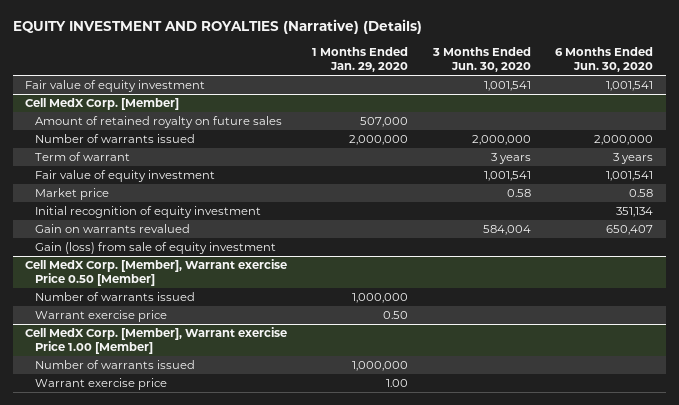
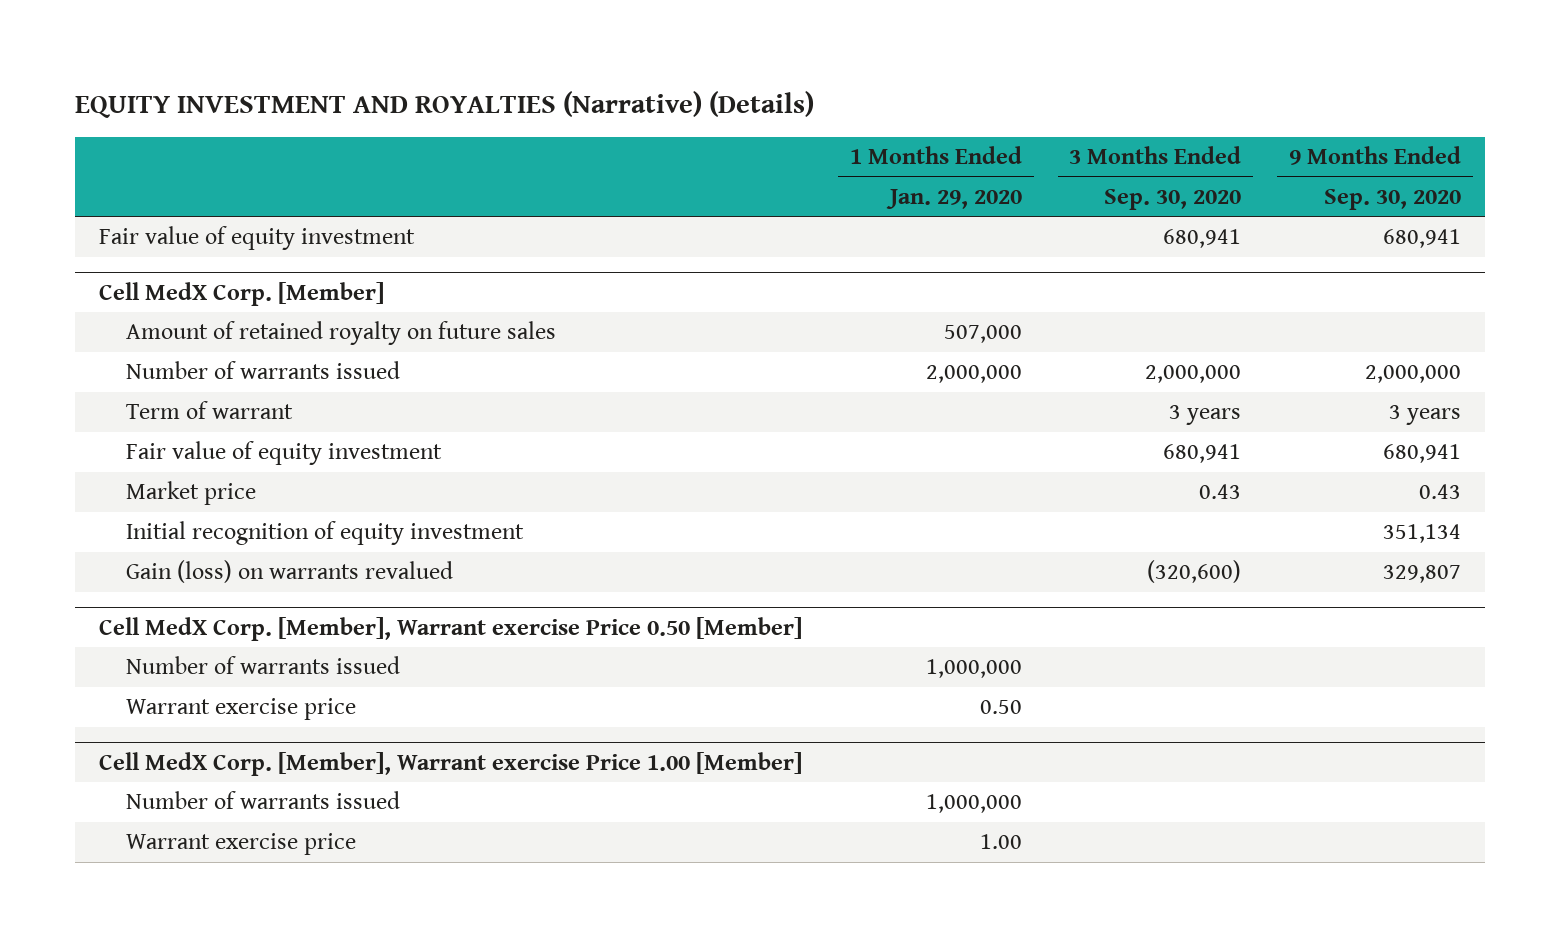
- | 1 Months Ended Jan. 29, 2020 | 3 Months Ended Jun. 30, 2020 | 6 Months Ended Jun. 30, 2020
+ | 1 Months Ended Jan. 29, 2020 | 3 Months Ended Sep. 30, 2020 | 9 Months Ended Sep. 30, 2020
@ Cell MedX Corp. [Member]
- Gain on warrants revalued | | 584,004 | 650,407
- Gain (loss) from sale of equity investment
+ Gain (loss) on warrants revalued | | (320,600) | 329,807

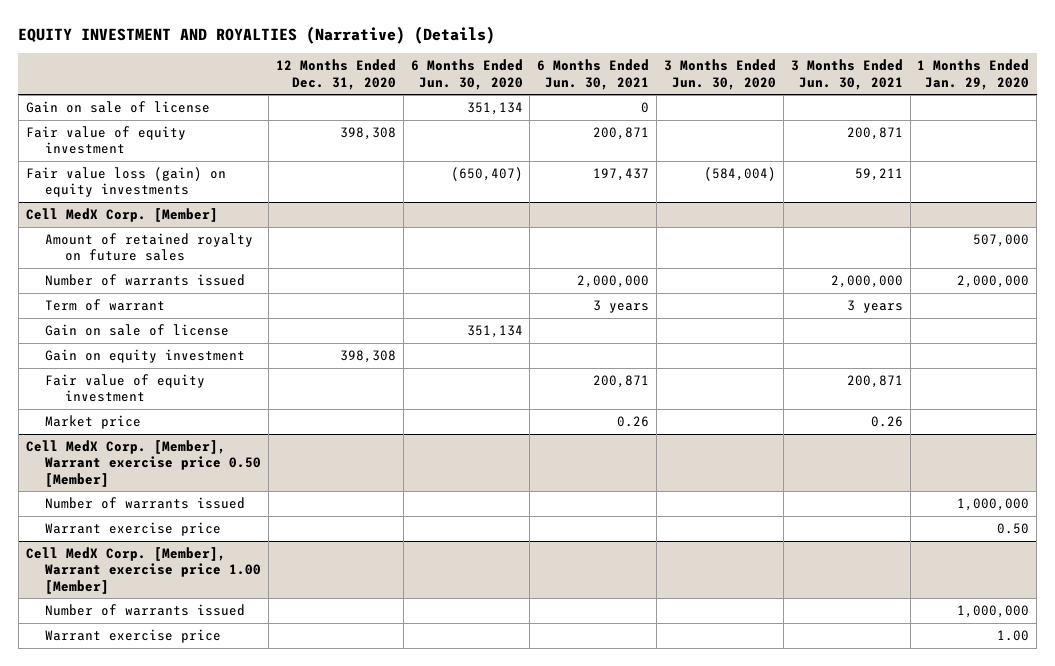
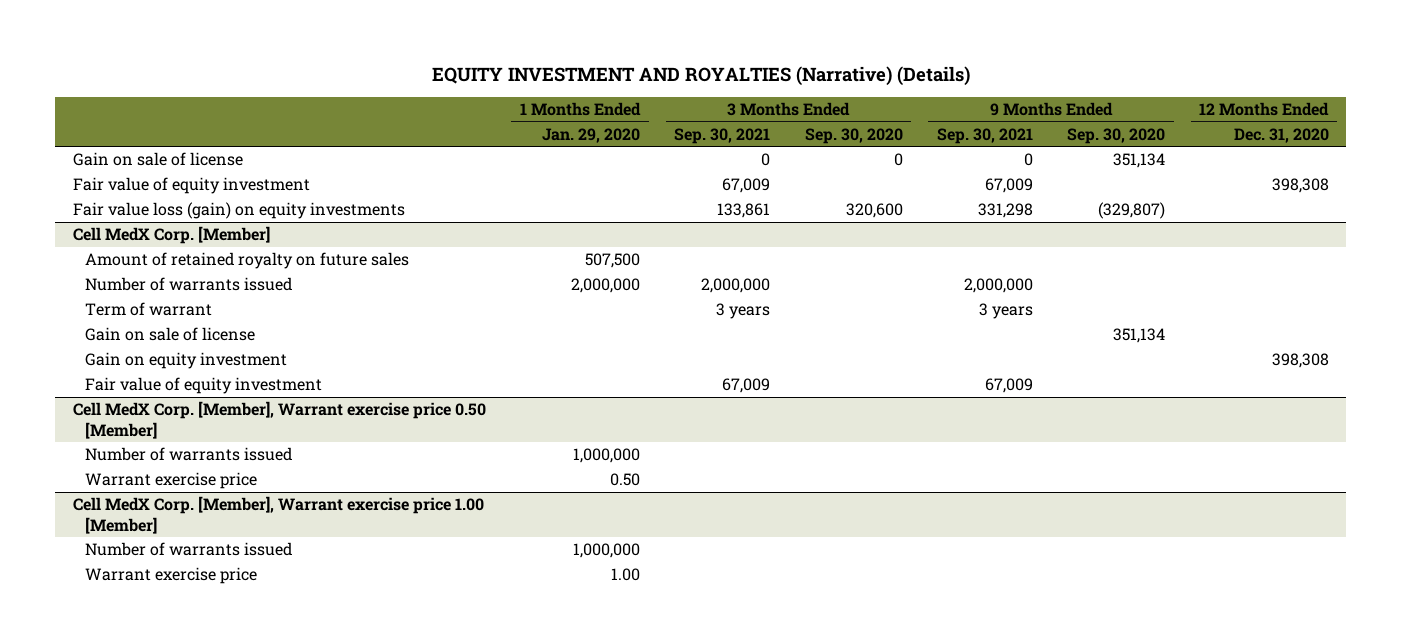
- | 12 Months Ended Dec. 31, 2020 | 6 Months Ended Jun. 30, 2020 | 6 Months Ended Jun. 30, 2021 | 3 Months Ended Jun. 30, 2020 | 3 Months Ended Jun. 30, 2021 | 1 Months Ended Jan. 29, 2020
+ | 1 Months Ended Jan. 29, 2020 | 3 Months Ended Sep. 30, 2021 | 3 Months Ended Sep. 30, 2020 | 9 Months Ended Sep. 30, 2021 | 9 Months Ended Sep. 30, 2020 | 12 Months Ended Dec. 31, 2020
@ Cell MedX Corp. [Member]
- Amount of retained royalty on future sales | | | | | | 507,000
+ Amount of retained royalty on future sales | 507,500 | | | | |
- Market price | | | 0.26 | | 0.26 |

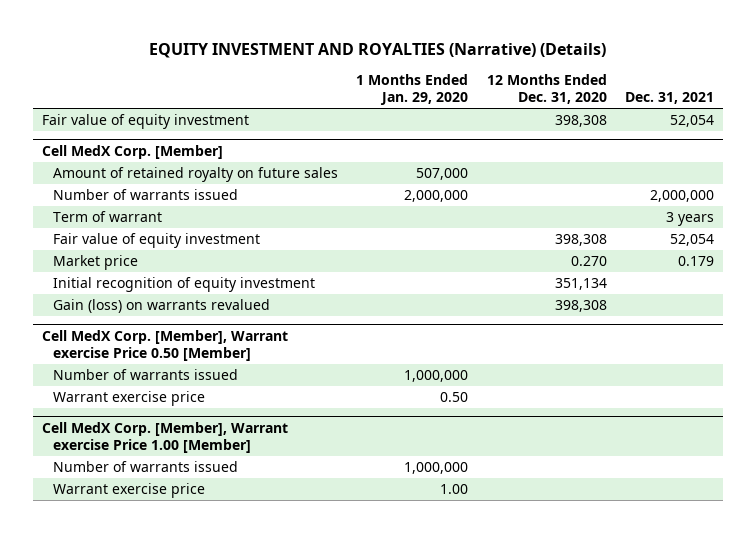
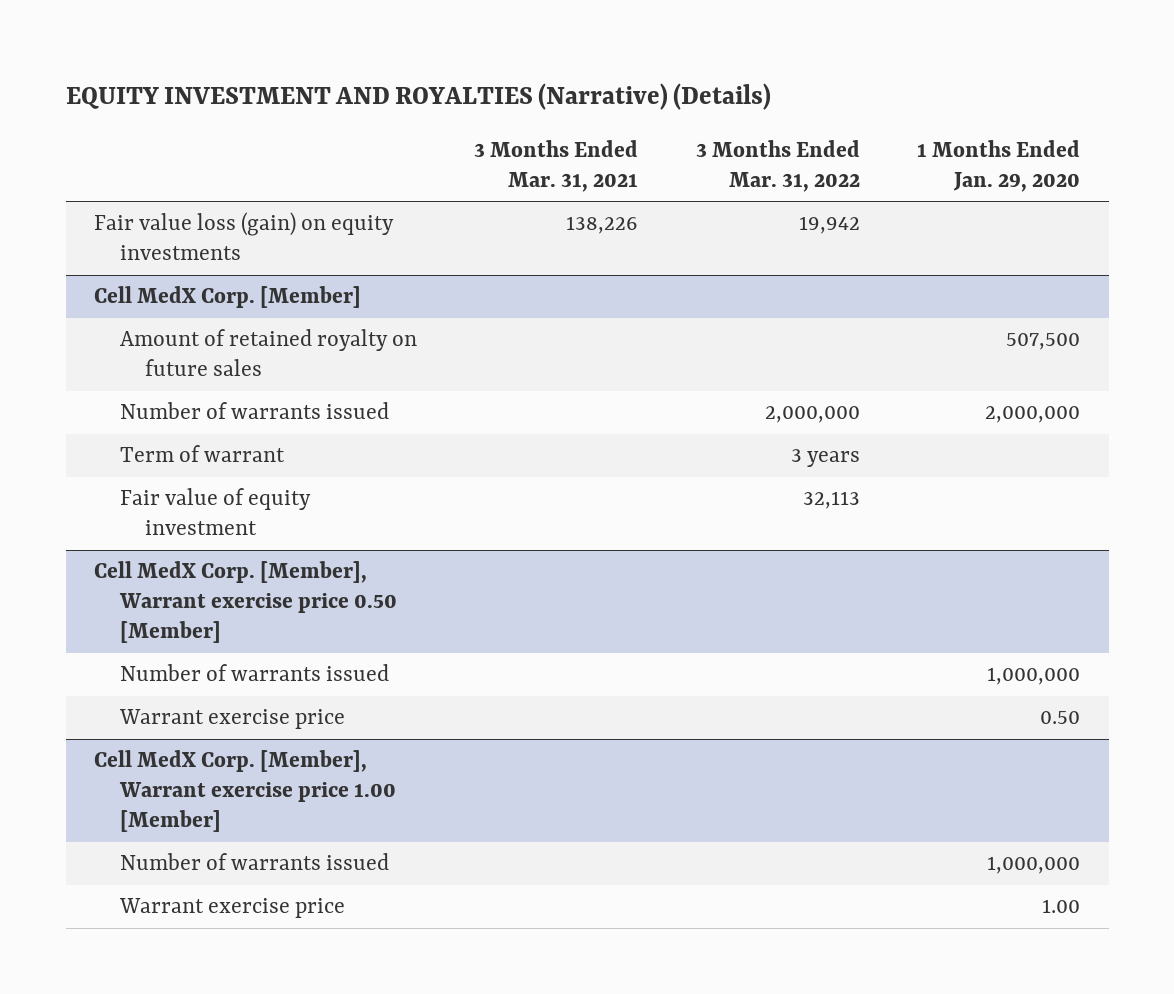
- | 1 Months Ended Jan. 29, 2020 | 12 Months Ended Dec. 31, 2020 | Dec. 31, 2021
+ | 3 Months Ended Mar. 31, 2021 | 3 Months Ended Mar. 31, 2022 | 1 Months Ended Jan. 29, 2020
- Fair value of equity investment | | 398,308 | 52,054
+ Fair value loss (gain) on equity investments | 138,226 | 19,942 |
@ Cell MedX Corp. [Member]
- Amount of retained royalty on future sales | 507,000 | |
+ Amount of retained royalty on future sales | | | 507,500
- Market price | | 0.270 | 0.179
- Initial recognition of equity investment | | 351,134 |
- Gain (loss) on warrants revalued | | 398,308 |
- Cell MedX Corp. [Member], Warrant exercise Price 0.50 [Member]
+ Cell MedX Corp. [Member], Warrant exercise price 0.50 [Member]
- Cell MedX Corp. [Member], Warrant exercise Price 1.00 [Member]
+ Cell MedX Corp. [Member], Warrant exercise price 1.00 [Member]

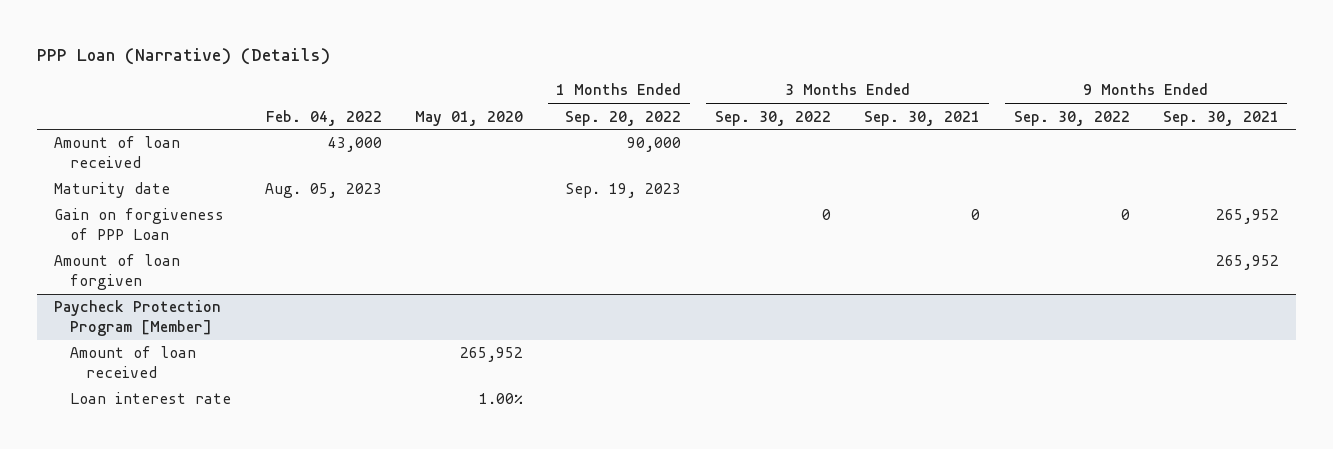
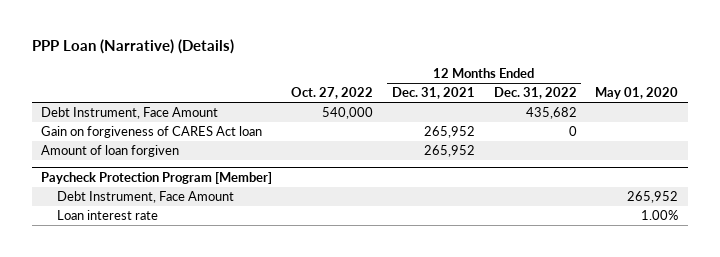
- | Feb. 04, 2022 | May 01, 2020 | 1 Months Ended Sep. 20, 2022 | 3 Months Ended Sep. 30, 2022 | 3 Months Ended Sep. 30, 2021 | 9 Months Ended Sep. 30, 2022 | 9 Months Ended Sep. 30, 2021
+ | Oct. 27, 2022 | 12 Months Ended Dec. 31, 2021 | 12 Months Ended Dec. 31, 2022 | May 01, 2020
- Amount of loan received | 43,000 | | 90,000 | | | |
- Maturity date | Aug. 05, 2023 | | Sep. 19, 2023 | | | |
- Gain on forgiveness of PPP Loan | | | | 0 | 0 | 0 | 265,952
+ Debt Instrument, Face Amount | 540,000 | | 435,682 |
+ Gain on forgiveness of CARES Act loan | | 265,952 | 0 |
@ Paycheck Protection Program [Member]
- Amount of loan received | | 265,952 | | | | |
+ Debt Instrument, Face Amount | | | | 265,952

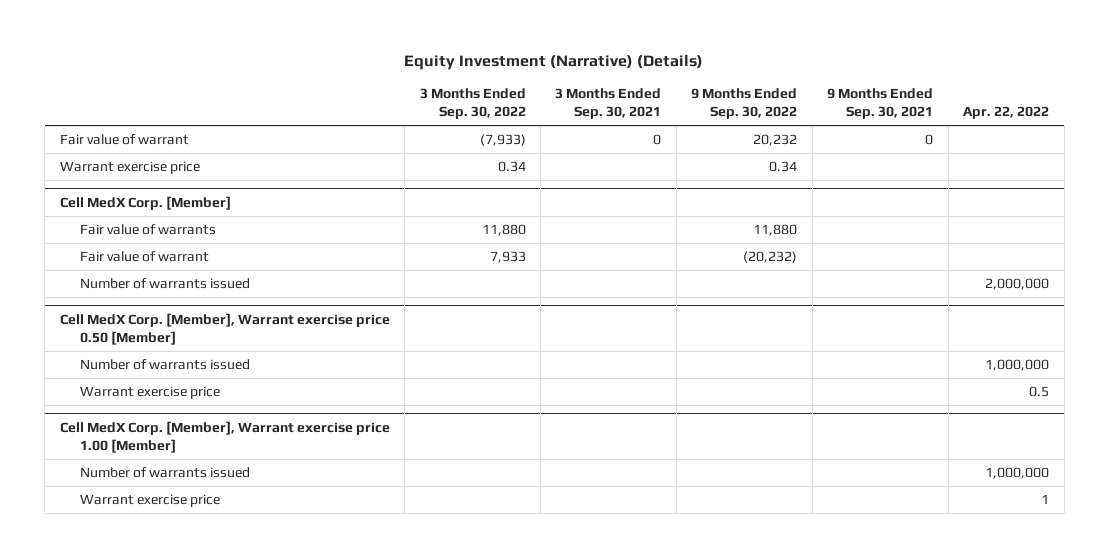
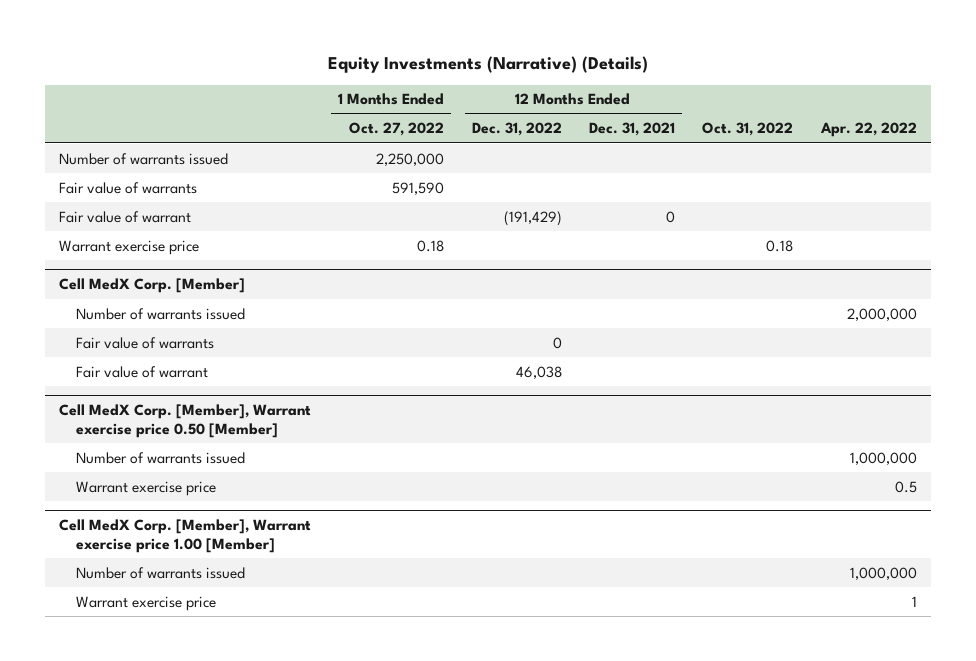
- Equity Investment (Narrative) (Details)
+ Equity Investments (Narrative) (Details)
- | 3 Months Ended Sep. 30, 2022 | 3 Months Ended Sep. 30, 2021 | 9 Months Ended Sep. 30, 2022 | 9 Months Ended Sep. 30, 2021 | Apr. 22, 2022
+ | 1 Months Ended Oct. 27, 2022 | 12 Months Ended Dec. 31, 2022 | 12 Months Ended Dec. 31, 2021 | Oct. 31, 2022 | Apr. 22, 2022
+ Number of warrants issued | 2,250,000 | | | |
+ Fair value of warrants | 591,590 | | | |
@ Cell MedX Corp. [Member]
moved up: Number of warrants issued | | | | | 2,000,000

